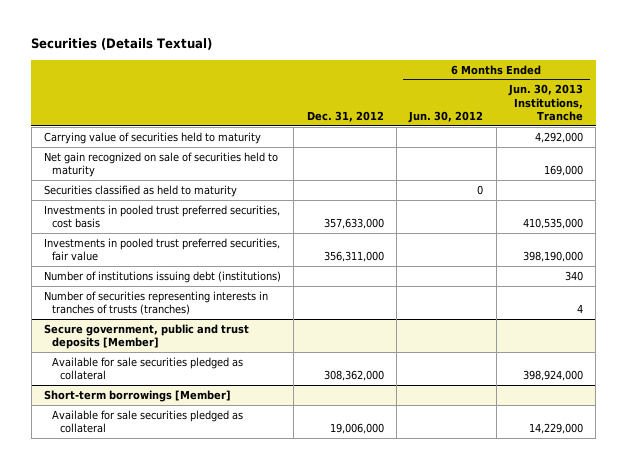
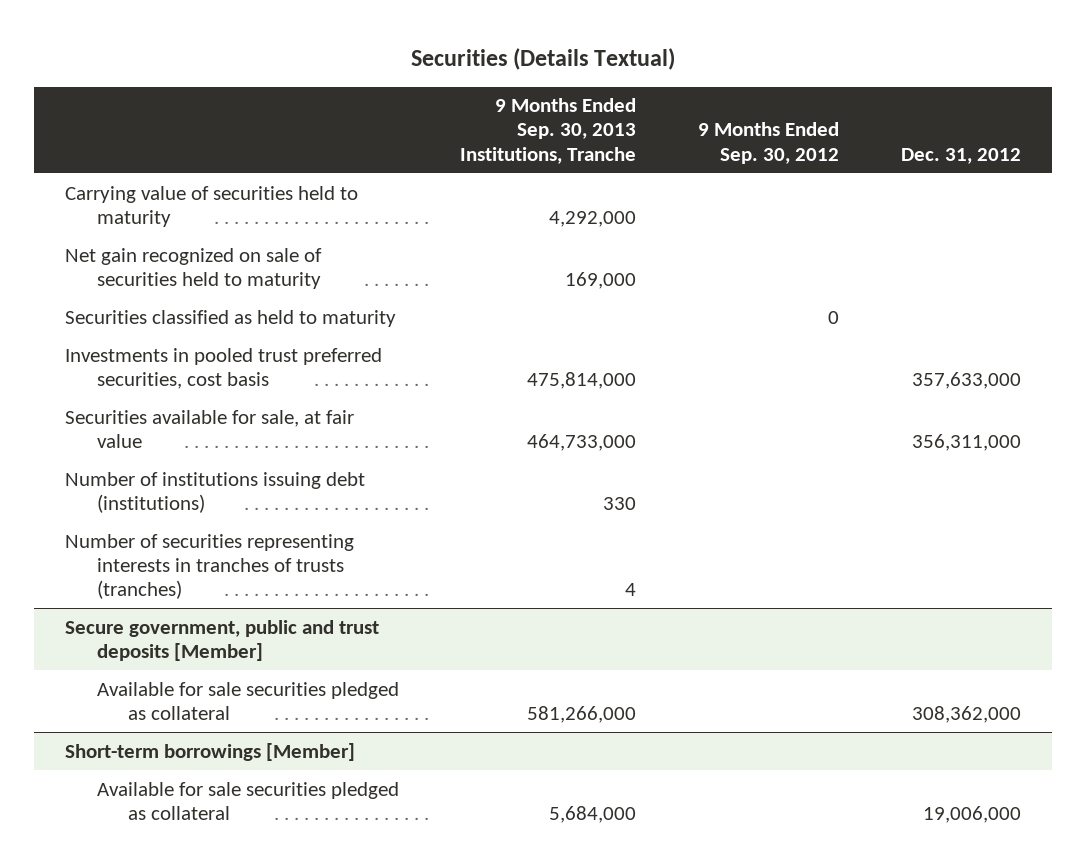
- | Dec. 31, 2012 | 6 Months Ended Jun. 30, 2012 | 6 Months Ended Jun. 30, 2013 Institutions, Tranche
+ | 9 Months Ended Sep. 30, 2013 Institutions, Tranche | 9 Months Ended Sep. 30, 2012 | Dec. 31, 2012
- Investments in pooled trust preferred securities, fair value | 356,311,000 | | 398,190,000
+ Securities available for sale, at fair value | 464,733,000 | | 356,311,000

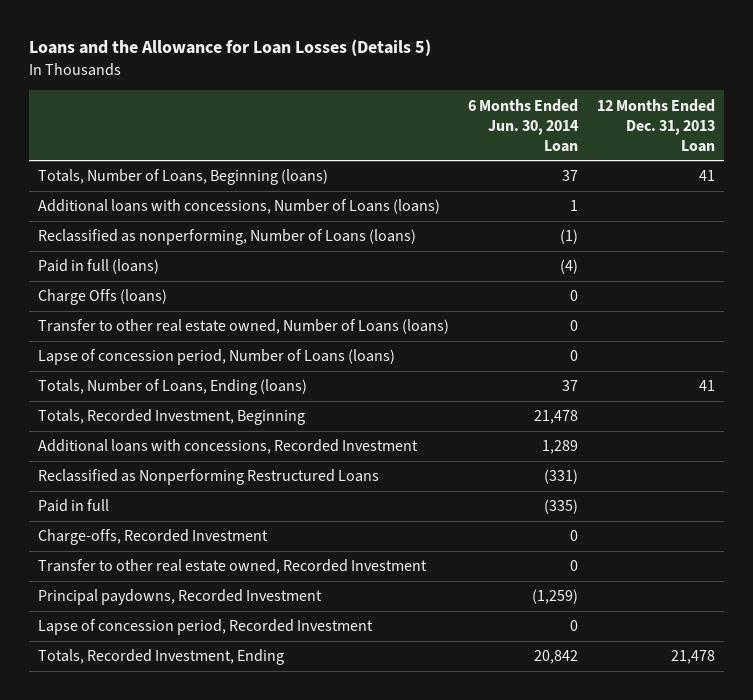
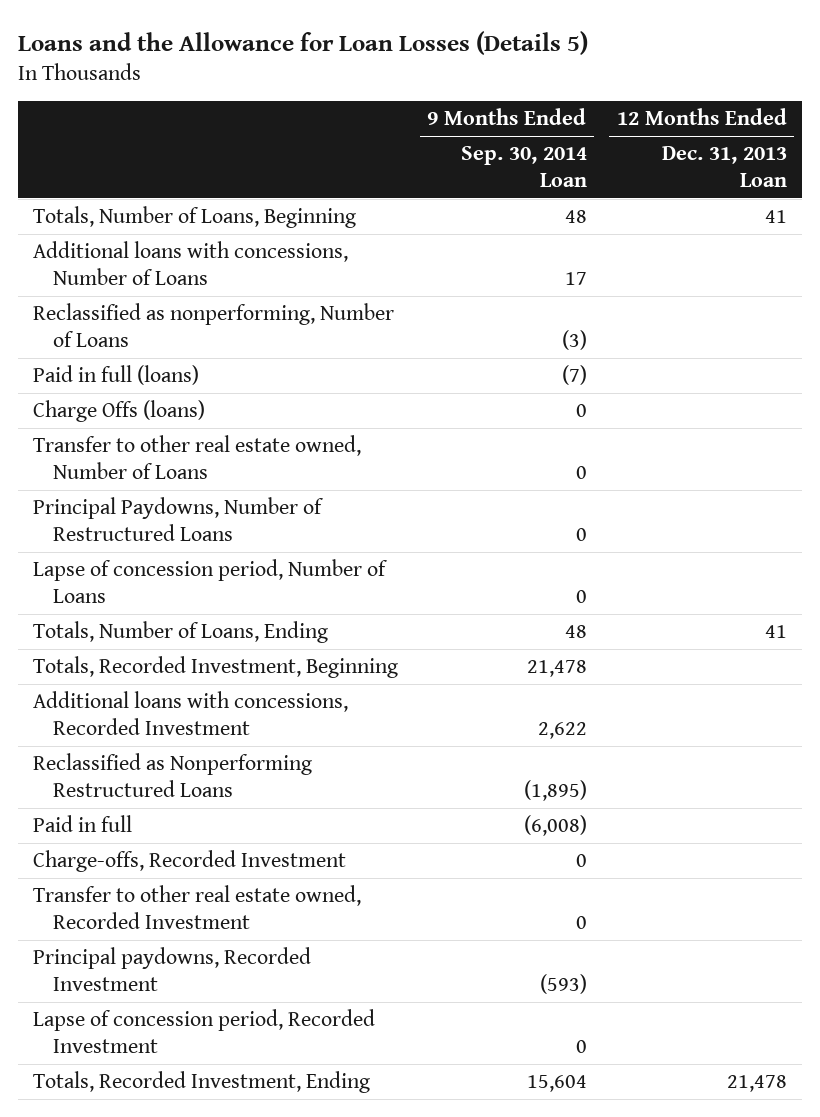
- | 6 Months Ended Jun. 30, 2014 Loan | 12 Months Ended Dec. 31, 2013 Loan
+ | 9 Months Ended Sep. 30, 2014 Loan | 12 Months Ended Dec. 31, 2013 Loan
- Totals, Number of Loans, Beginning (loans) | 37 | 41
- Additional loans with concessions, Number of Loans (loans) | 1 |
- Reclassified as nonperforming, Number of Loans (loans) | (1) |
+ Totals, Number of Loans, Beginning | 48 | 41
+ Additional loans with concessions, Number of Loans | 17 |
+ Reclassified as nonperforming, Number of Loans | (3) |
- Transfer to other real estate owned, Number of Loans (loans) | 0 |
- Lapse of concession period, Number of Loans (loans) | 0 |
- Totals, Number of Loans, Ending (loans) | 37 | 41
+ Transfer to other real estate owned, Number of Loans | 0 |
+ Principal Paydowns, Number of Restructured Loans | 0 |
+ Lapse of concession period, Number of Loans | 0 |
+ Totals, Number of Loans, Ending | 48 | 41

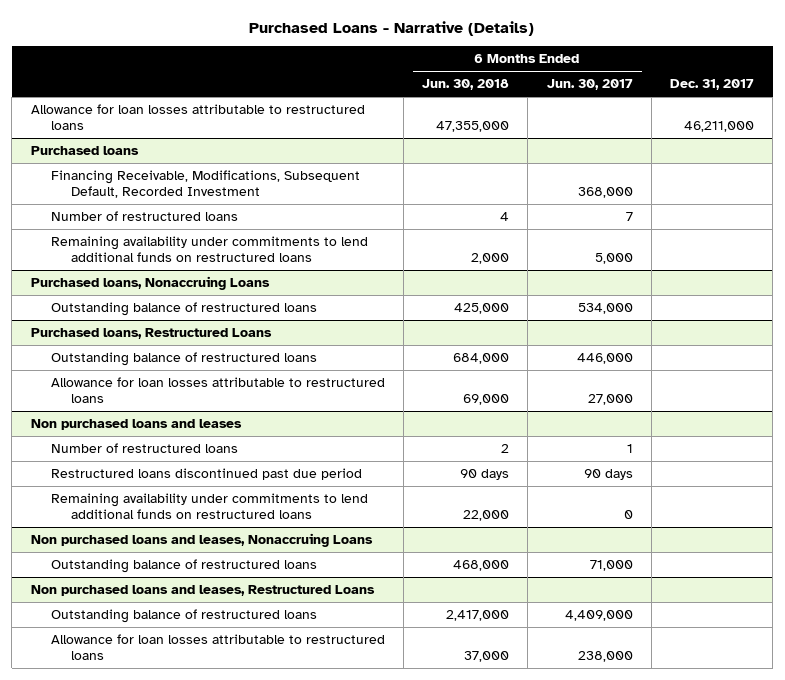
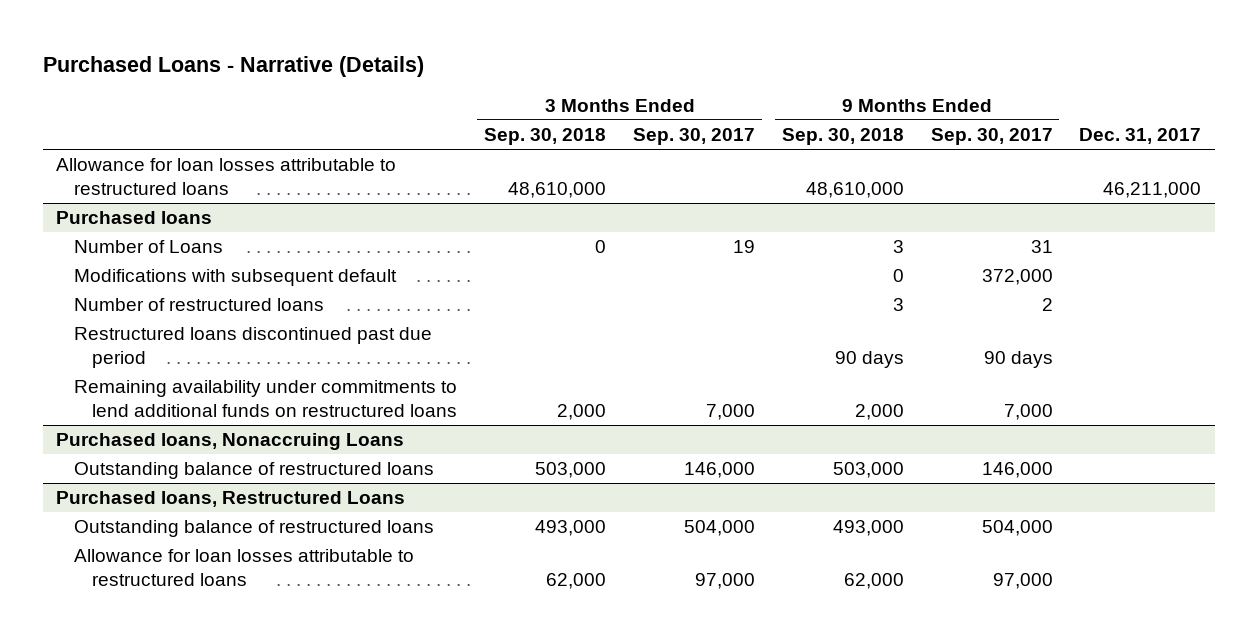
- | 6 Months Ended Jun. 30, 2018 | 6 Months Ended Jun. 30, 2017 | Dec. 31, 2017
+ | 3 Months Ended Sep. 30, 2018 | 3 Months Ended Sep. 30, 2017 | 9 Months Ended Sep. 30, 2018 | 9 Months Ended Sep. 30, 2017 | Dec. 31, 2017
@ Purchased loans
- Financing Receivable, Modifications, Subsequent Default, Recorded Investment | | 368,000 |
+ Number of Loans | 0 | 19 | 3 | 31 |
+ Modifications with subsequent default | | | 0 | 372,000 |
+ Restructured loans discontinued past due period | | | 90 days | 90 days |
- Non purchased loans and leases
- Number of restructured loans | 2 | 1 |
- Restructured loans discontinued past due period | 90 days | 90 days |
- Remaining availability under commitments to lend additional funds on restructured loans | 22,000 | 0 |
- Non purchased loans and leases, Nonaccruing Loans
- Outstanding balance of restructured loans | 468,000 | 71,000 |
- Non purchased loans and leases, Restructured Loans
- Outstanding balance of restructured loans | 2,417,000 | 4,409,000 |
- Allowance for loan losses attributable to restructured loans | 37,000 | 238,000 |

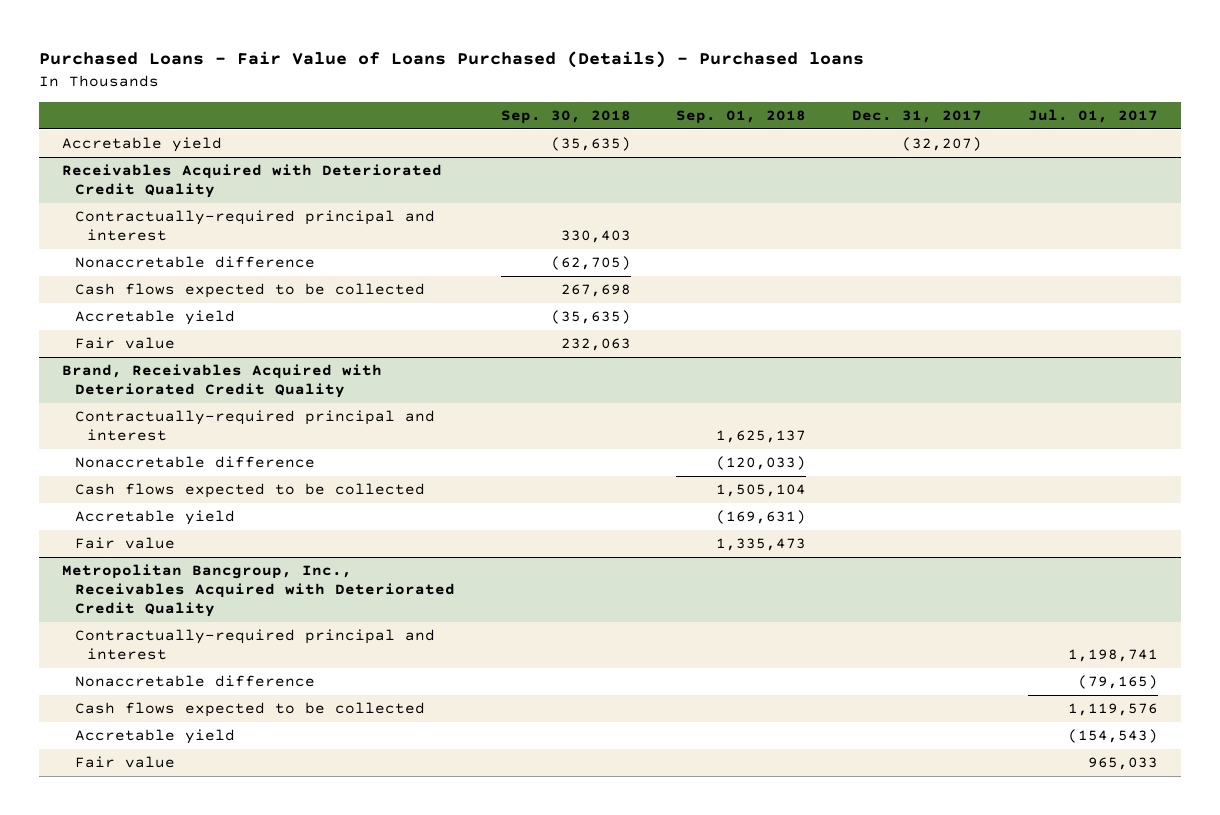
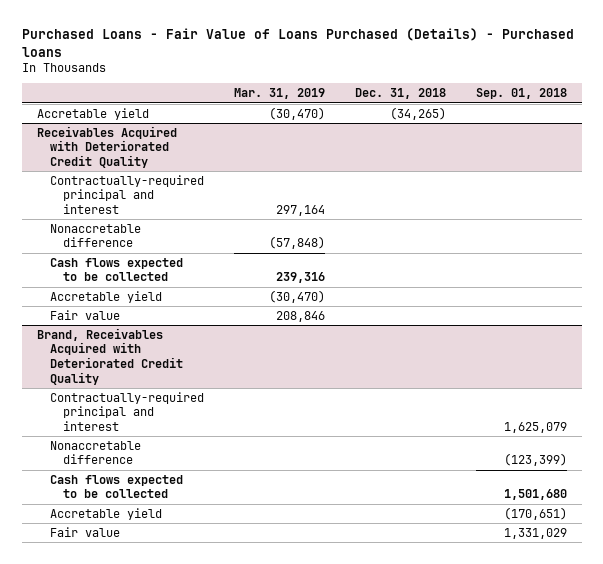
- | Sep. 30, 2018 | Sep. 01, 2018 | Dec. 31, 2017 | Jul. 01, 2017
+ | Mar. 31, 2019 | Dec. 31, 2018 | Sep. 01, 2018
@ Brand, Receivables Acquired with Deteriorated Credit Quality
- Contractually-required principal and interest | | 1,625,137 | |
- Nonaccretable difference | | (120,033) | |
- Cash flows expected to be collected | | 1,505,104 | |
- Accretable yield | | (169,631) | |
- Fair value | | 1,335,473 | |
- Metropolitan Bancgroup, Inc., Receivables Acquired with Deteriorated Credit Quality
- Contractually-required principal and interest | | | | 1,198,741
- Nonaccretable difference | | | | (79,165)
- Cash flows expected to be collected | | | | 1,119,576
- Accretable yield | | | | (154,543)
- Fair value | | | | 965,033
@ Brand, Receivables Acquired with Deteriorated Credit Quality
+ Contractually-required principal and interest | | | 1,625,079
+ Nonaccretable difference | | | (123,399)
+ Cash flows expected to be collected | | | 1,501,680
+ Accretable yield | | | (170,651)
+ Fair value | | | 1,331,029

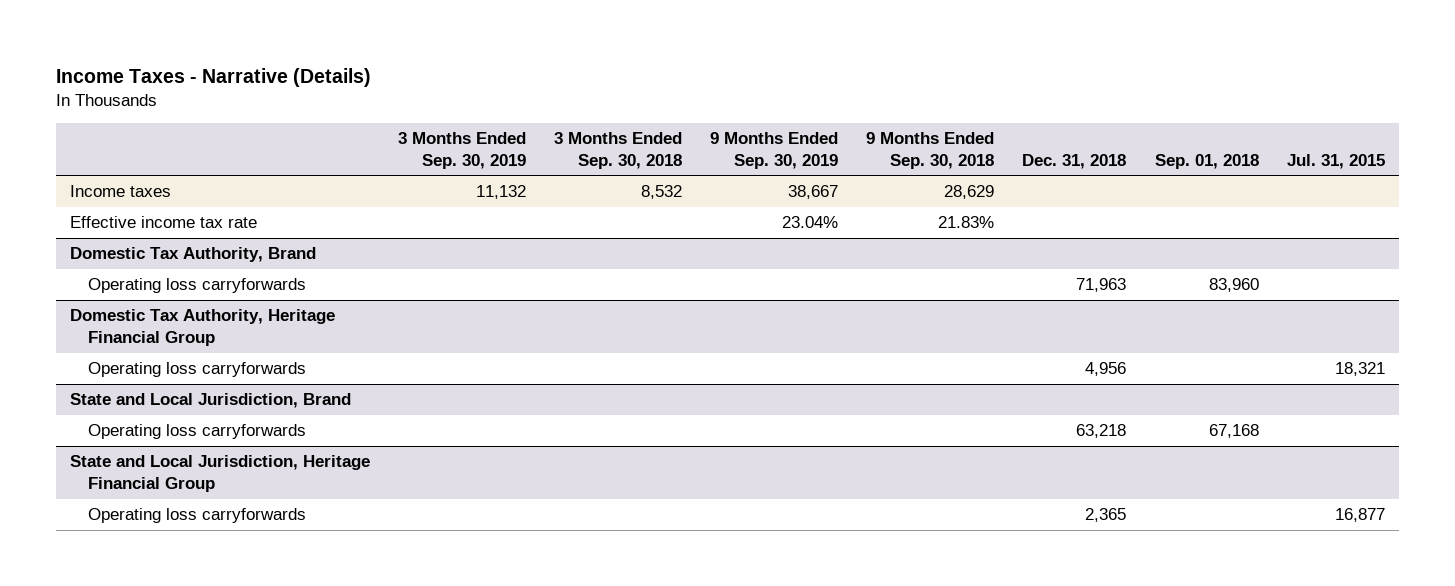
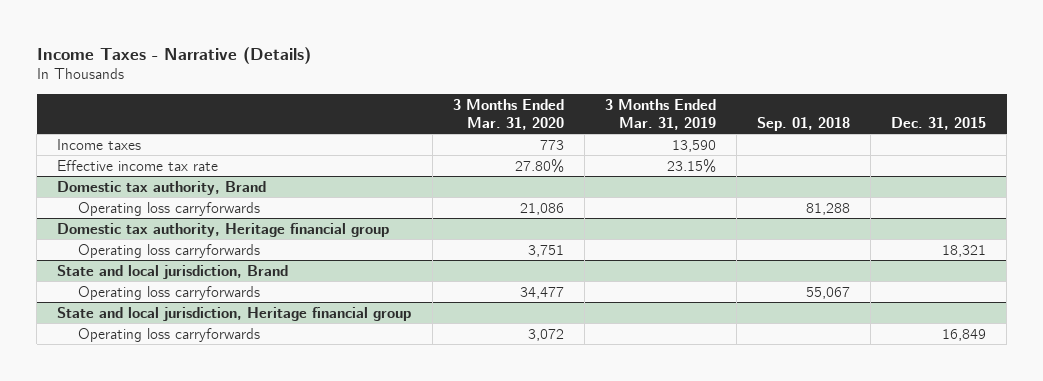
- | 3 Months Ended Sep. 30, 2019 | 3 Months Ended Sep. 30, 2018 | 9 Months Ended Sep. 30, 2019 | 9 Months Ended Sep. 30, 2018 | Dec. 31, 2018 | Sep. 01, 2018 | Jul. 31, 2015
+ | 3 Months Ended Mar. 31, 2020 | 3 Months Ended Mar. 31, 2019 | Sep. 01, 2018 | Dec. 31, 2015
- Domestic Tax Authority, Brand
- Operating loss carryforwards | | | | | 71,963 | 83,960 |
- Domestic Tax Authority, Heritage Financial Group
+ Domestic tax authority, Brand
+ Operating loss carryforwards | 21,086 | | 81,288 |
+ Domestic tax authority, Heritage financial group
- State and Local Jurisdiction, Brand
- Operating loss carryforwards | | | | | 63,218 | 67,168 |
- State and Local Jurisdiction, Heritage Financial Group
+ State and local jurisdiction, Brand
+ Operating loss carryforwards | 34,477 | | 55,067 |
+ State and local jurisdiction, Heritage financial group

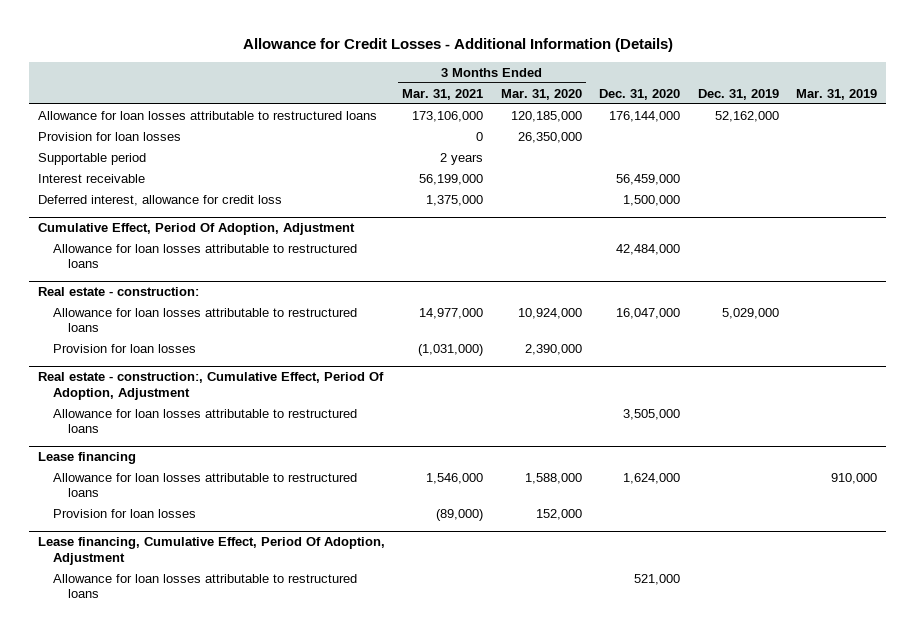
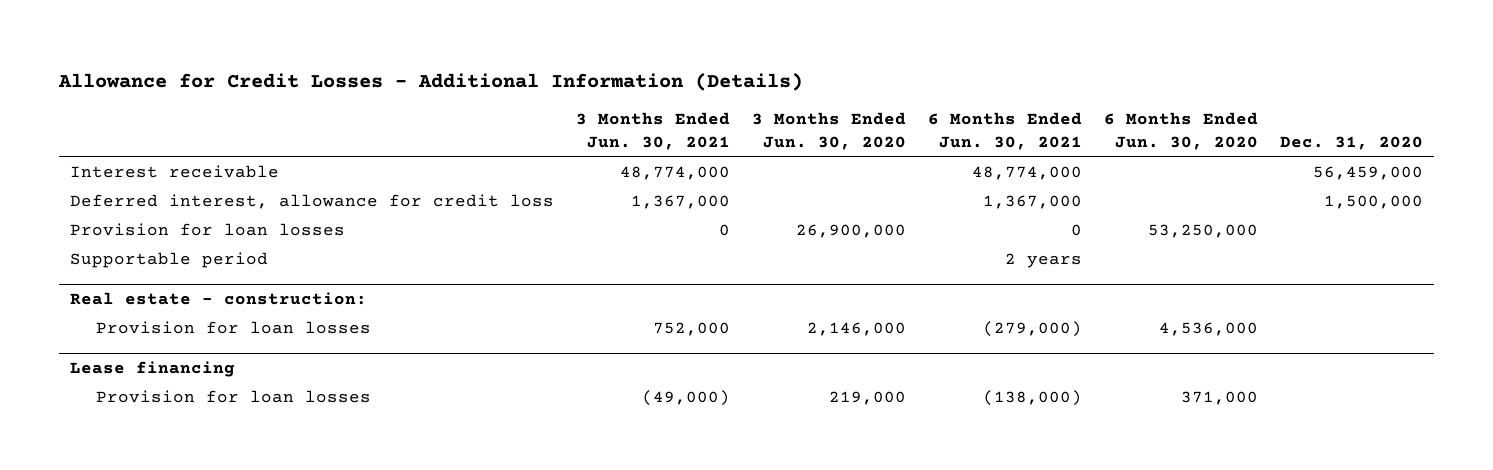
- | 3 Months Ended Mar. 31, 2021 | 3 Months Ended Mar. 31, 2020 | Dec. 31, 2020 | Dec. 31, 2019 | Mar. 31, 2019
+ | 3 Months Ended Jun. 30, 2021 | 3 Months Ended Jun. 30, 2020 | 6 Months Ended Jun. 30, 2021 | 6 Months Ended Jun. 30, 2020 | Dec. 31, 2020
- Allowance for loan losses attributable to restructured loans | 173,106,000 | 120,185,000 | 176,144,000 | 52,162,000 |
- Cumulative Effect, Period Of Adoption, Adjustment
- Allowance for loan losses attributable to restructured loans | | | 42,484,000 | |
moved down: Provision for loan losses | 0 | 26,900,000 | 0 | 53,250,000 |
moved down: Supportable period | | | 2 years | |
@ Real estate - construction:
- Allowance for loan losses attributable to restructured loans | 14,977,000 | 10,924,000 | 16,047,000 | 5,029,000 |
- Real estate - construction:, Cumulative Effect, Period Of Adoption, Adjustment
- Allowance for loan losses attributable to restructured loans | | | 3,505,000 | |
@ Lease financing
- Allowance for loan losses attributable to restructured loans | 1,546,000 | 1,588,000 | 1,624,000 | | 910,000
- Lease financing, Cumulative Effect, Period Of Adoption, Adjustment
- Allowance for loan losses attributable to restructured loans | | | 521,000 | |

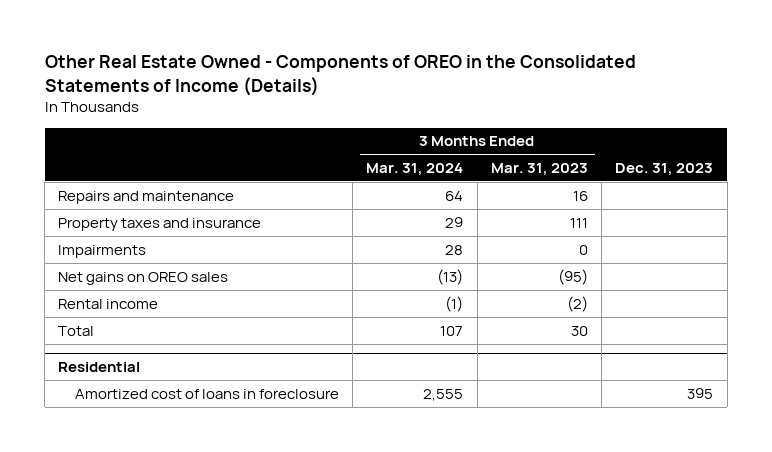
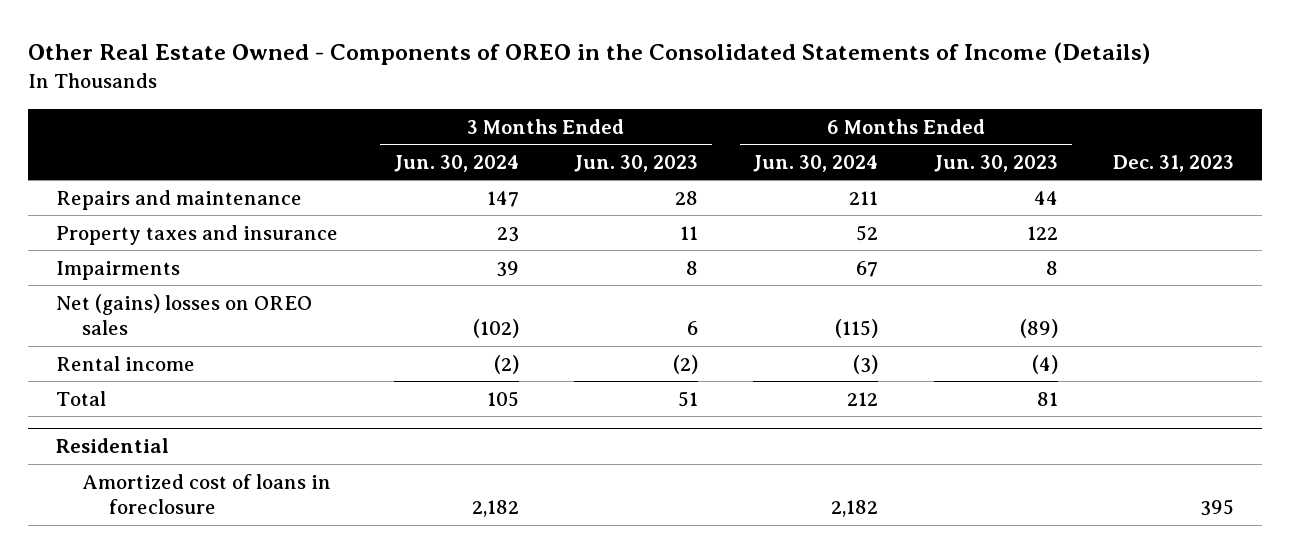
- | 3 Months Ended Mar. 31, 2024 | 3 Months Ended Mar. 31, 2023 | Dec. 31, 2023
+ | 3 Months Ended Jun. 30, 2024 | 3 Months Ended Jun. 30, 2023 | 6 Months Ended Jun. 30, 2024 | 6 Months Ended Jun. 30, 2023 | Dec. 31, 2023
- Net gains on OREO sales | (13) | (95) |
+ Net (gains) losses on OREO sales | (102) | 6 | (115) | (89) |

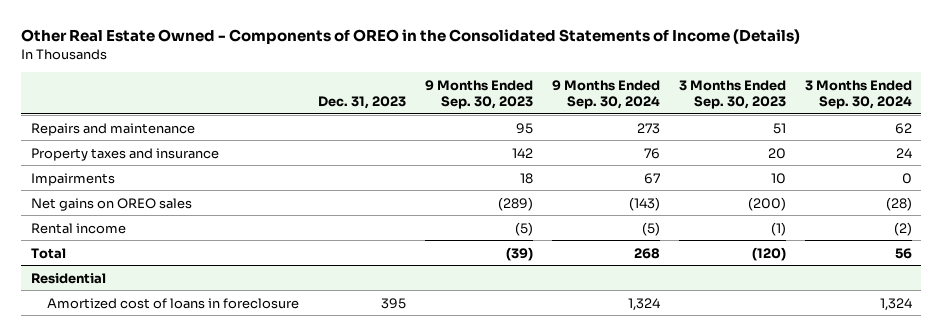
- | 3 Months Ended Jun. 30, 2024 | 3 Months Ended Jun. 30, 2023 | 6 Months Ended Jun. 30, 2024 | 6 Months Ended Jun. 30, 2023 | Dec. 31, 2023
+ | Dec. 31, 2023 | 9 Months Ended Sep. 30, 2023 | 9 Months Ended Sep. 30, 2024 | 3 Months Ended Sep. 30, 2023 | 3 Months Ended Sep. 30, 2024
- Net (gains) losses on OREO sales | (102) | 6 | (115) | (89) |
+ Net gains on OREO sales | | (289) | (143) | (200) | (28)

